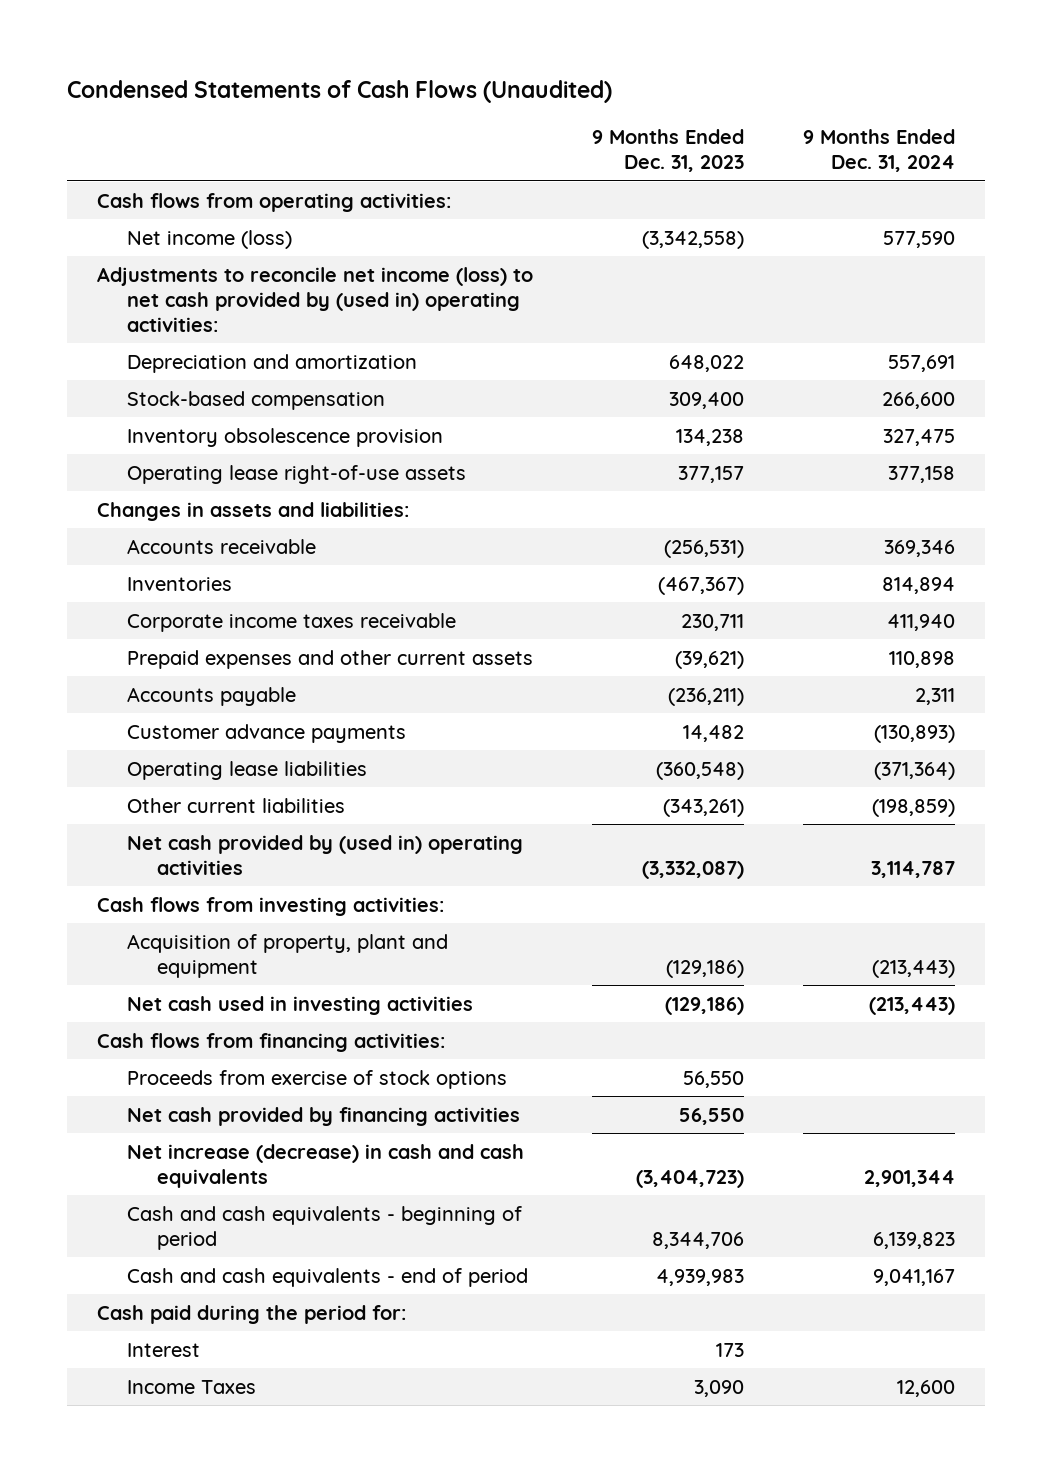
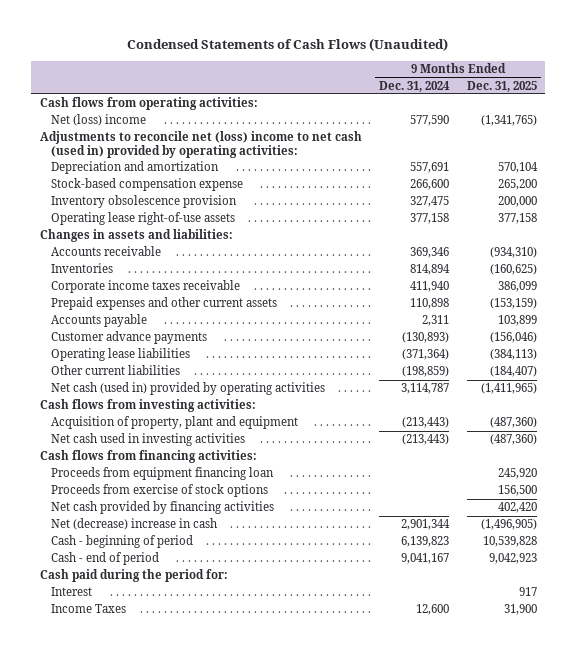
- | 9 Months Ended Dec. 31, 2023 | 9 Months Ended Dec. 31, 2024
+ | 9 Months Ended Dec. 31, 2024 | 9 Months Ended Dec. 31, 2025
- Net income (loss) | (3,342,558) | 577,590
- Adjustments to reconcile net income (loss) to net cash provided by (used in) operating activities:
+ Net (loss) income | 577,590 | (1,341,765)
+ Adjustments to reconcile net (loss) income to net cash (used in) provided by operating activities:
- Stock-based compensation | 309,400 | 266,600
+ Stock-based compensation expense | 266,600 | 265,200
- Net cash provided by (used in) operating activities | (3,332,087) | 3,114,787
+ Net cash (used in) provided by operating activities | 3,114,787 | (1,411,965)
+ Proceeds from equipment financing loan | | 245,920
- Net increase (decrease) in cash and cash equivalents | (3,404,723) | 2,901,344
- Cash and cash equivalents - beginning of period | 8,344,706 | 6,139,823
- Cash and cash equivalents - end of period | 4,939,983 | 9,041,167
+ Net (decrease) increase in cash | 2,901,344 | (1,496,905)
+ Cash - beginning of period | 6,139,823 | 10,539,828
+ Cash - end of period | 9,041,167 | 9,042,923

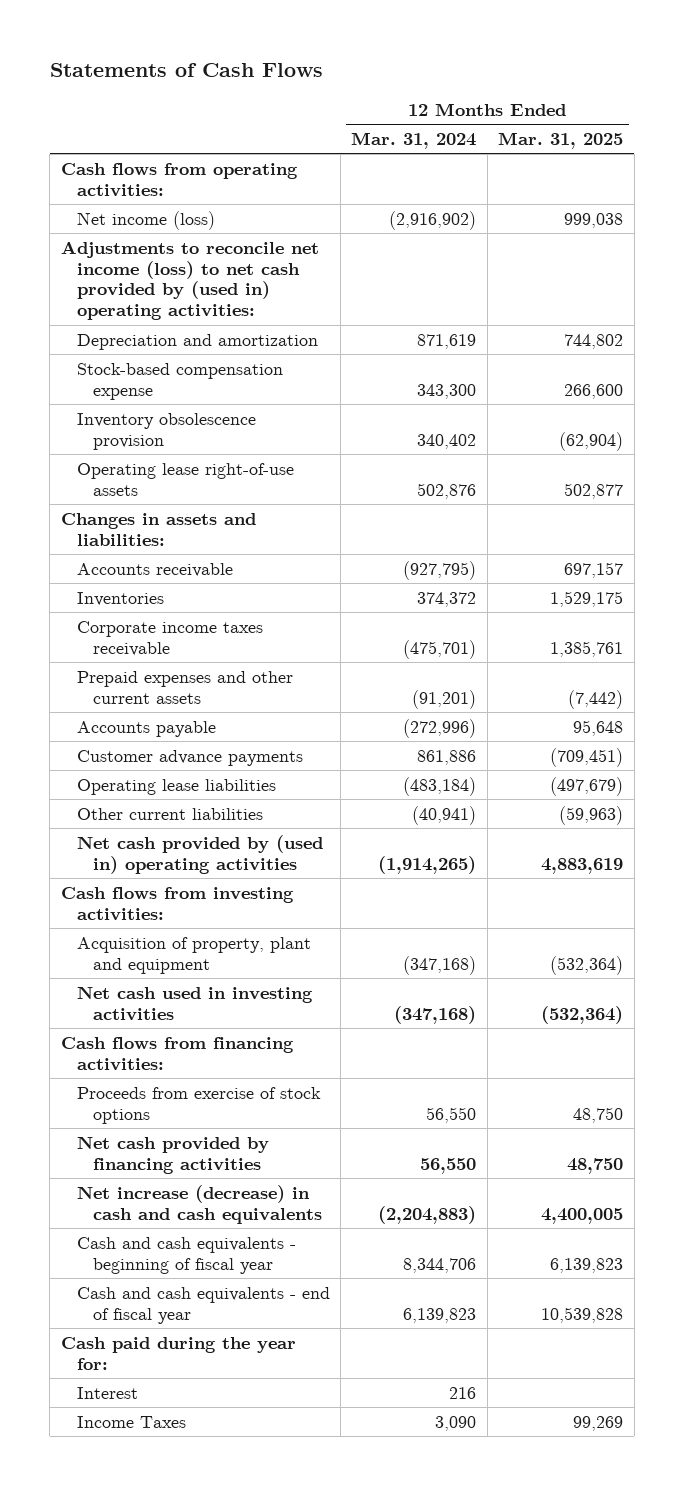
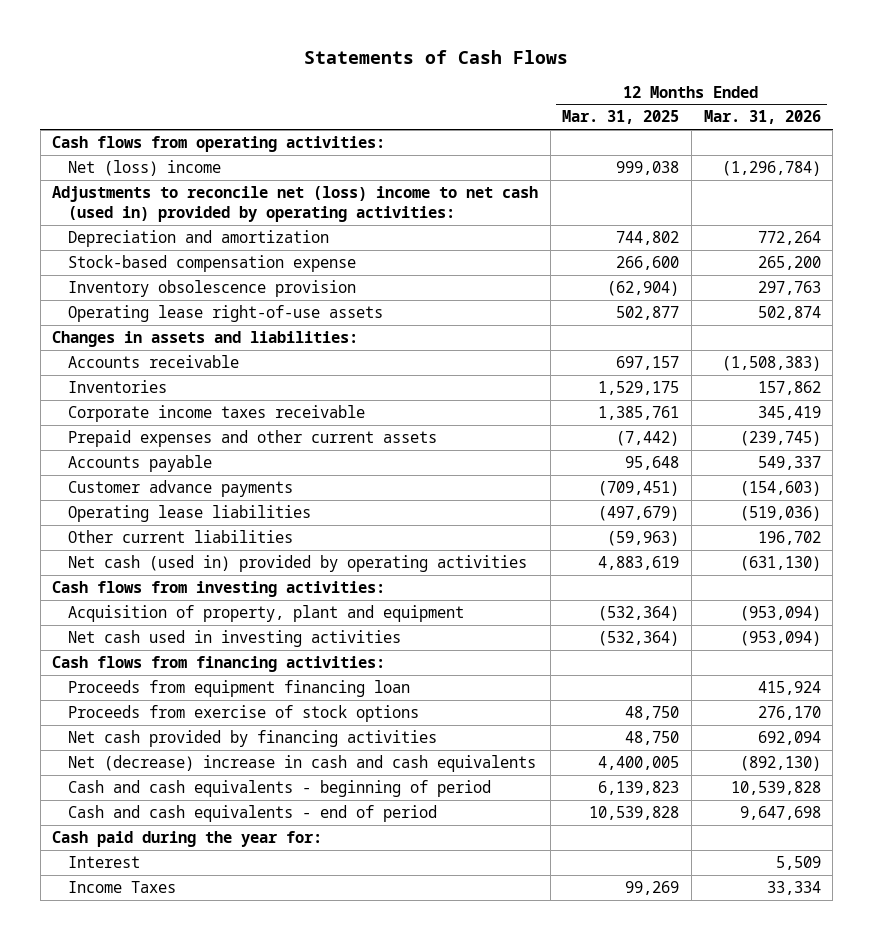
- | 12 Months Ended Mar. 31, 2024 | 12 Months Ended Mar. 31, 2025
+ | 12 Months Ended Mar. 31, 2025 | 12 Months Ended Mar. 31, 2026
- Net income (loss) | (2,916,902) | 999,038
- Adjustments to reconcile net income (loss) to net cash provided by (used in) operating activities:
+ Net (loss) income | 999,038 | (1,296,784)
+ Adjustments to reconcile net (loss) income to net cash (used in) provided by operating activities:
- Net cash provided by (used in) operating activities | (1,914,265) | 4,883,619
+ Net cash (used in) provided by operating activities | 4,883,619 | (631,130)
+ Proceeds from equipment financing loan | | 415,924
- Net increase (decrease) in cash and cash equivalents | (2,204,883) | 4,400,005
- Cash and cash equivalents - beginning of fiscal year | 8,344,706 | 6,139,823
- Cash and cash equivalents - end of fiscal year | 6,139,823 | 10,539,828
+ Net (decrease) increase in cash and cash equivalents | 4,400,005 | (892,130)
+ Cash and cash equivalents - beginning of period | 6,139,823 | 10,539,828
+ Cash and cash equivalents - end of period | 10,539,828 | 9,647,698

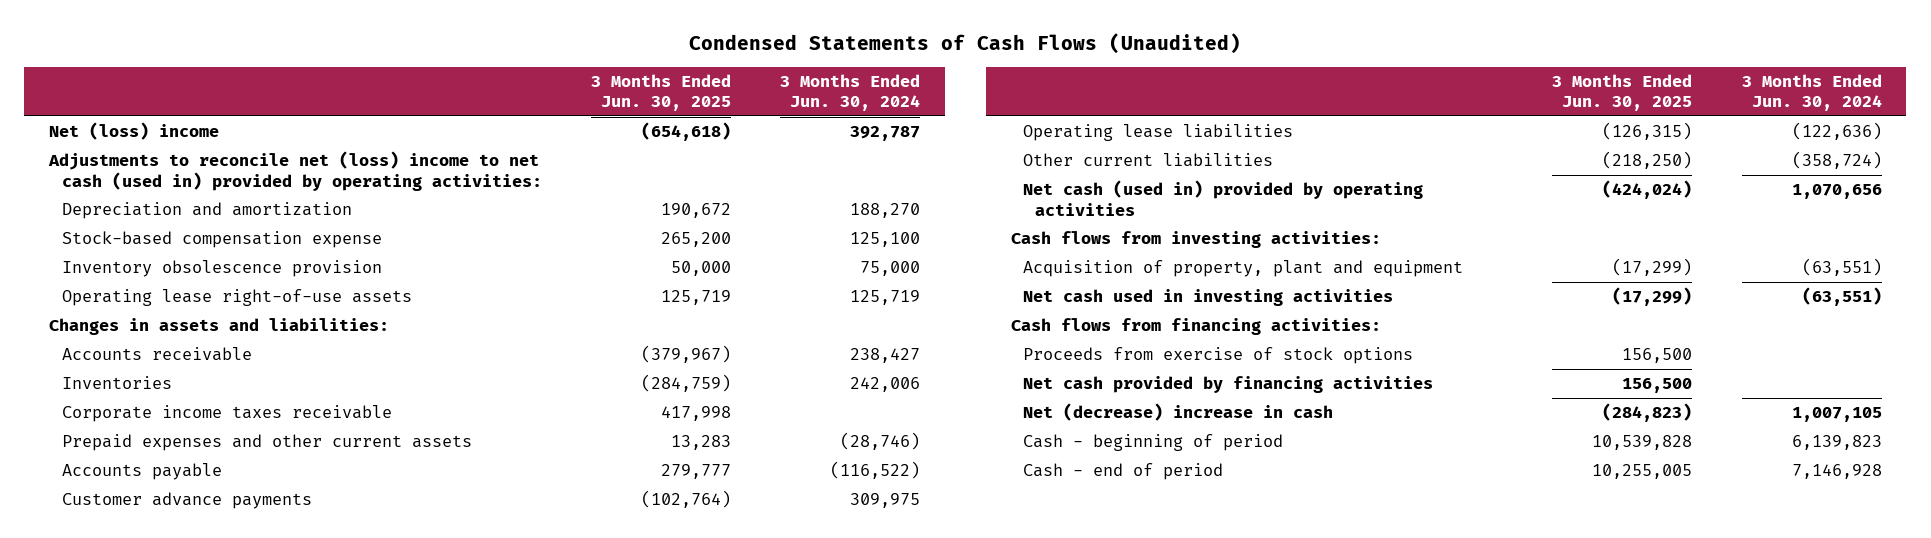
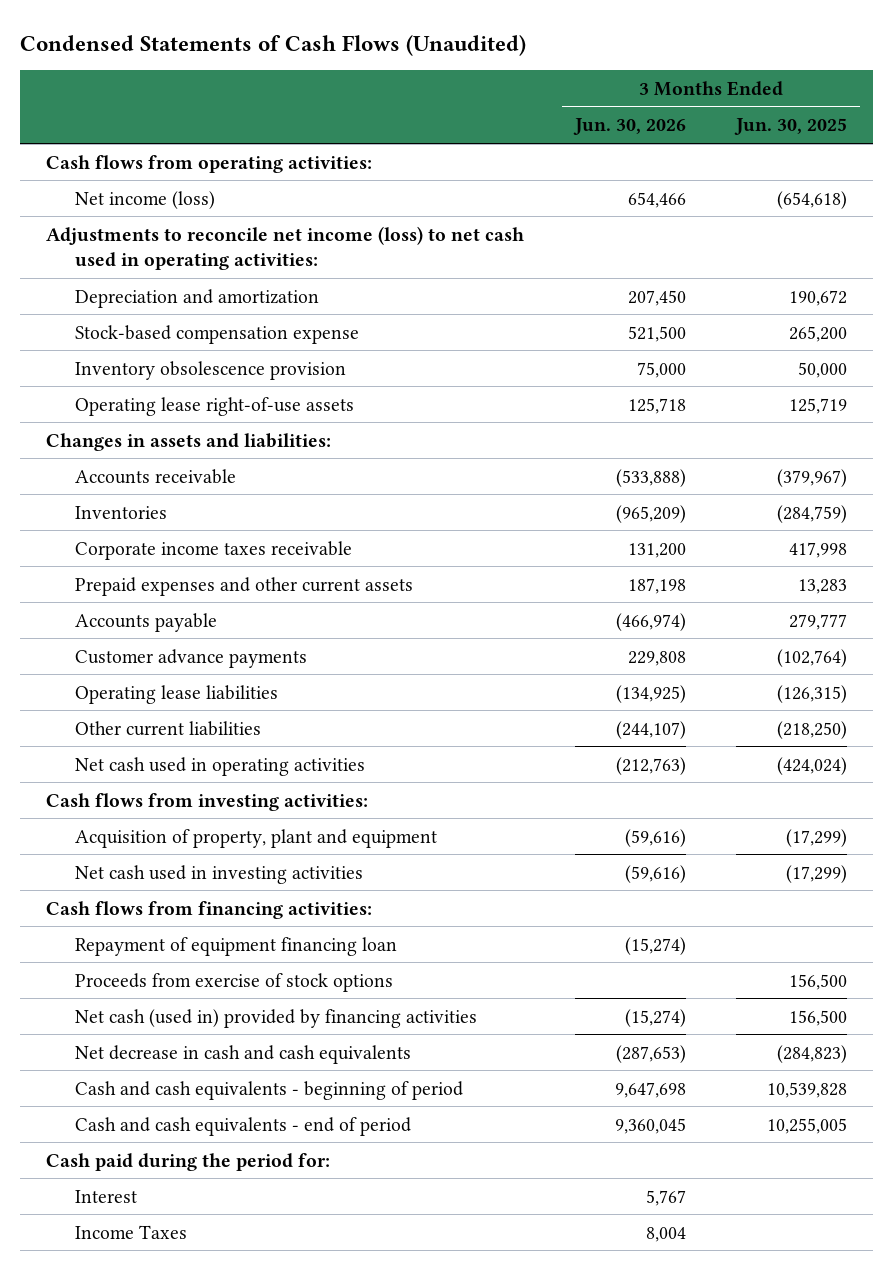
- | 3 Months Ended Jun. 30, 2025 | 3 Months Ended Jun. 30, 2024
+ | 3 Months Ended Jun. 30, 2026 | 3 Months Ended Jun. 30, 2025
- Net (loss) income | (654,618) | 392,787
- Adjustments to reconcile net (loss) income to net cash (used in) provided by operating activities:
+ Cash flows from operating activities:
+ Net income (loss) | 654,466 | (654,618)
+ Adjustments to reconcile net income (loss) to net cash used in operating activities:
- Net cash (used in) provided by operating activities | (424,024) | 1,070,656
+ Net cash used in operating activities | (212,763) | (424,024)
+ Repayment of equipment financing loan | (15,274) |
- Net cash provided by financing activities | 156,500 |
- Net (decrease) increase in cash | (284,823) | 1,007,105
- Cash - beginning of period | 10,539,828 | 6,139,823
- Cash - end of period | 10,255,005 | 7,146,928
+ Net cash (used in) provided by financing activities | (15,274) | 156,500
+ Net decrease in cash and cash equivalents | (287,653) | (284,823)
+ Cash and cash equivalents - beginning of period | 9,647,698 | 10,539,828
+ Cash and cash equivalents - end of period | 9,360,045 | 10,255,005
+ Cash paid during the period for:
+ Interest | 5,767 |
+ Income Taxes | 8,004 |

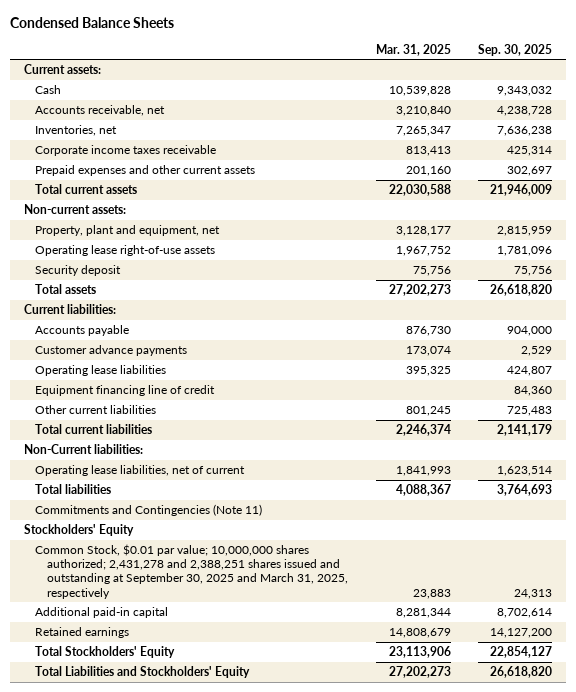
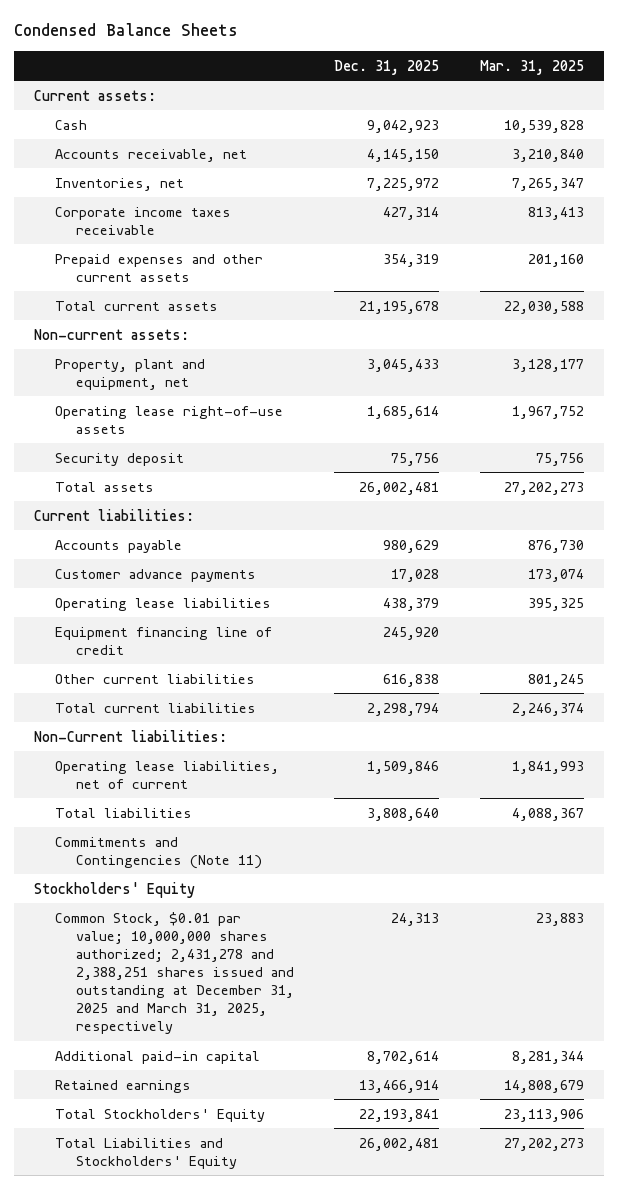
- | Mar. 31, 2025 | Sep. 30, 2025
+ | Dec. 31, 2025 | Mar. 31, 2025
- Common Stock, $0.01 par value; 10,000,000 shares authorized; 2,431,278 and 2,388,251 shares issued and outstanding at September 30, 2025 and March 31, 2025, respectively | 23,883 | 24,313
+ Common Stock, $0.01 par value; 10,000,000 shares authorized; 2,431,278 and 2,388,251 shares issued and outstanding at December 31, 2025 and March 31, 2025, respectively | 24,313 | 23,883

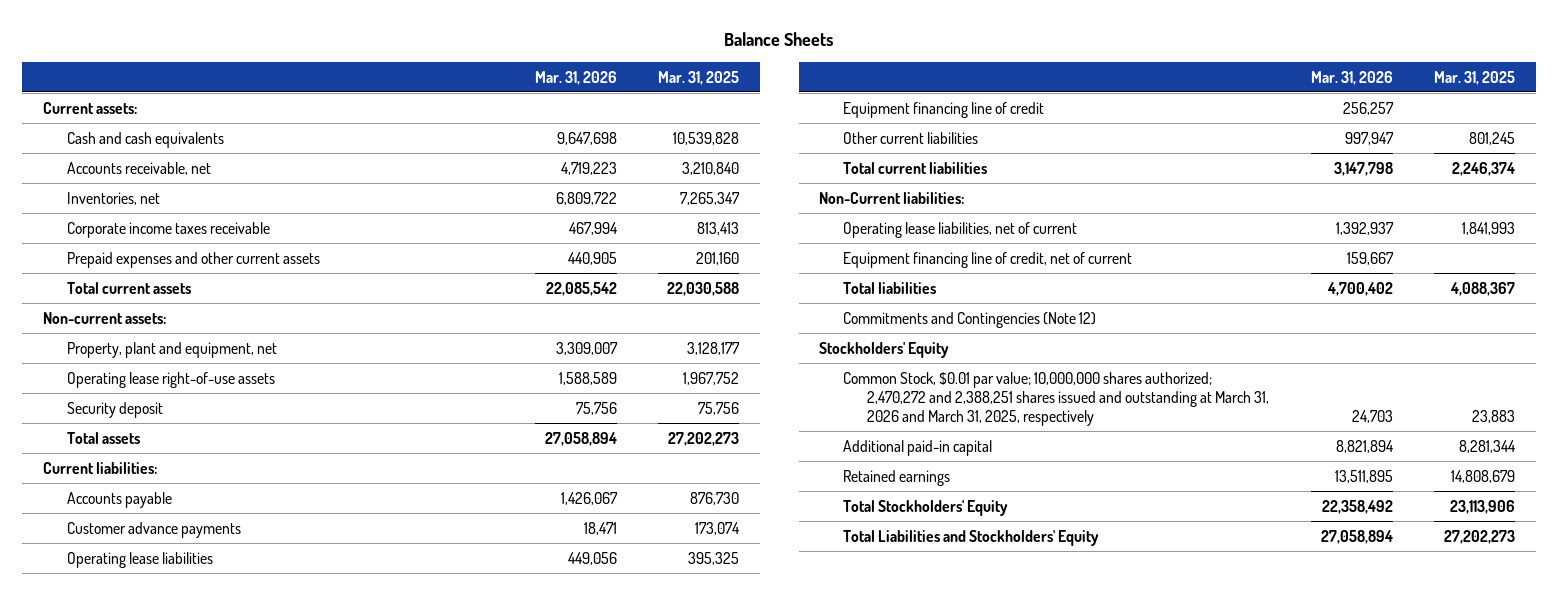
- Condensed Balance Sheets
+ Balance Sheets
- | Dec. 31, 2025 | Mar. 31, 2025
+ | Mar. 31, 2026 | Mar. 31, 2025
- Cash | 9,042,923 | 10,539,828
+ Cash and cash equivalents | 9,647,698 | 10,539,828
+ Equipment financing line of credit, net of current | 159,667 |
- Commitments and Contingencies (Note 11)
+ Commitments and Contingencies (Note 12)
- Common Stock, $0.01 par value; 10,000,000 shares authorized; 2,431,278 and 2,388,251 shares issued and outstanding at December 31, 2025 and March 31, 2025, respectively | 24,313 | 23,883
+ Common Stock, $0.01 par value; 10,000,000 shares authorized; 2,470,272 and 2,388,251 shares issued and outstanding at March 31, 2026 and March 31, 2025, respectively | 24,703 | 23,883

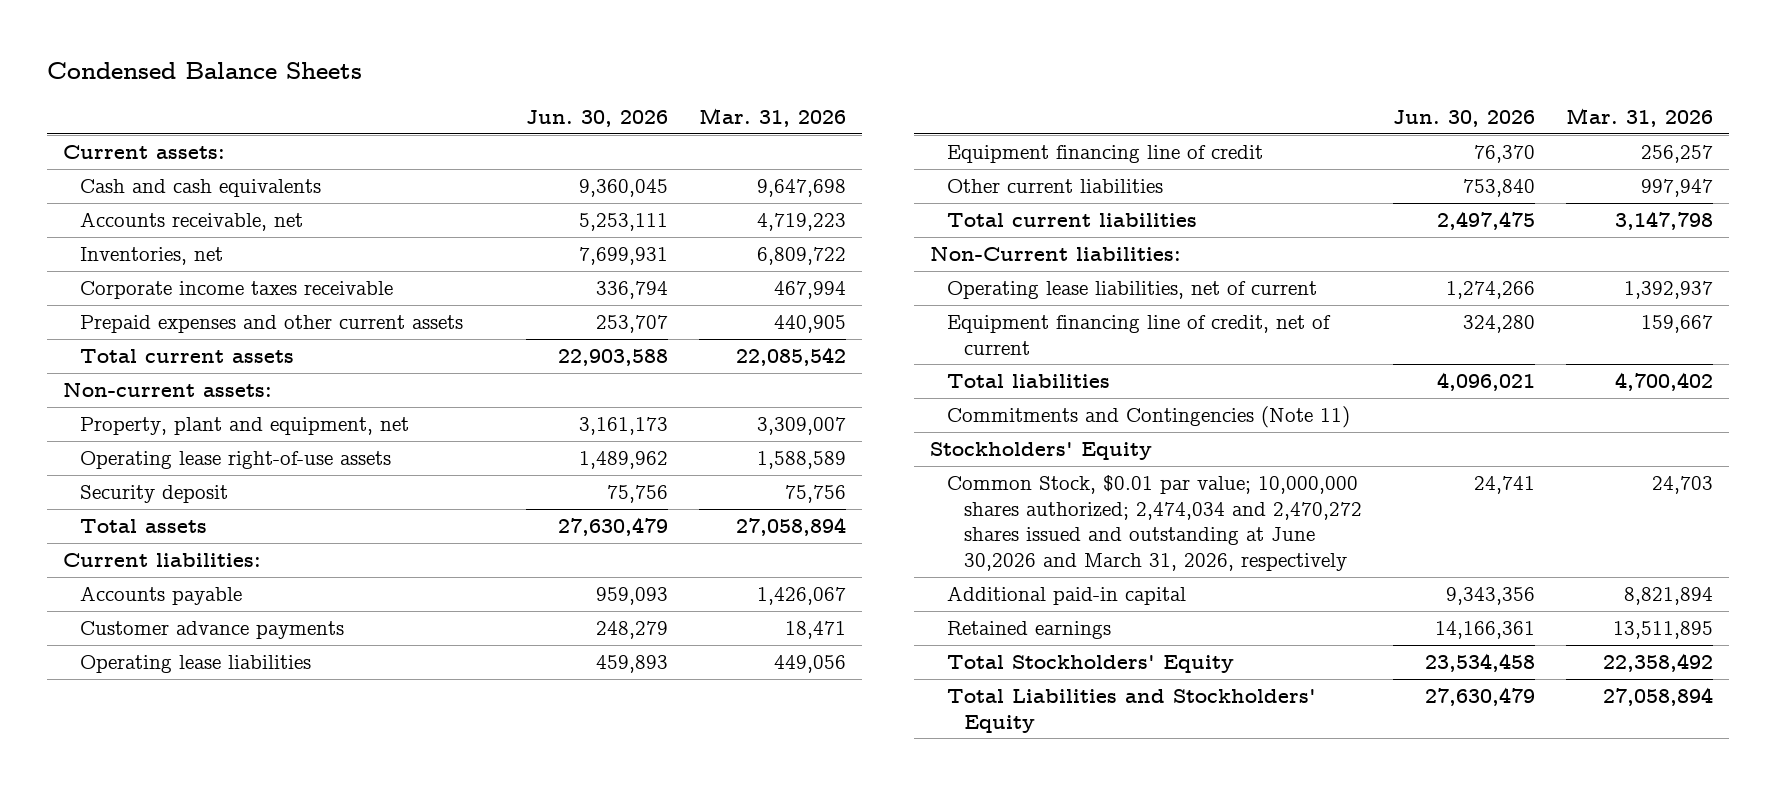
- Balance Sheets
+ Condensed Balance Sheets
- | Mar. 31, 2026 | Mar. 31, 2025
+ | Jun. 30, 2026 | Mar. 31, 2026
- Commitments and Contingencies (Note 12)
+ Commitments and Contingencies (Note 11)
- Common Stock, $0.01 par value; 10,000,000 shares authorized; 2,470,272 and 2,388,251 shares issued and outstanding at March 31, 2026 and March 31, 2025, respectively | 24,703 | 23,883
+ Common Stock, $0.01 par value; 10,000,000 shares authorized; 2,474,034 and 2,470,272 shares issued and outstanding at June 30,2026 and March 31, 2026, respectively | 24,741 | 24,703

